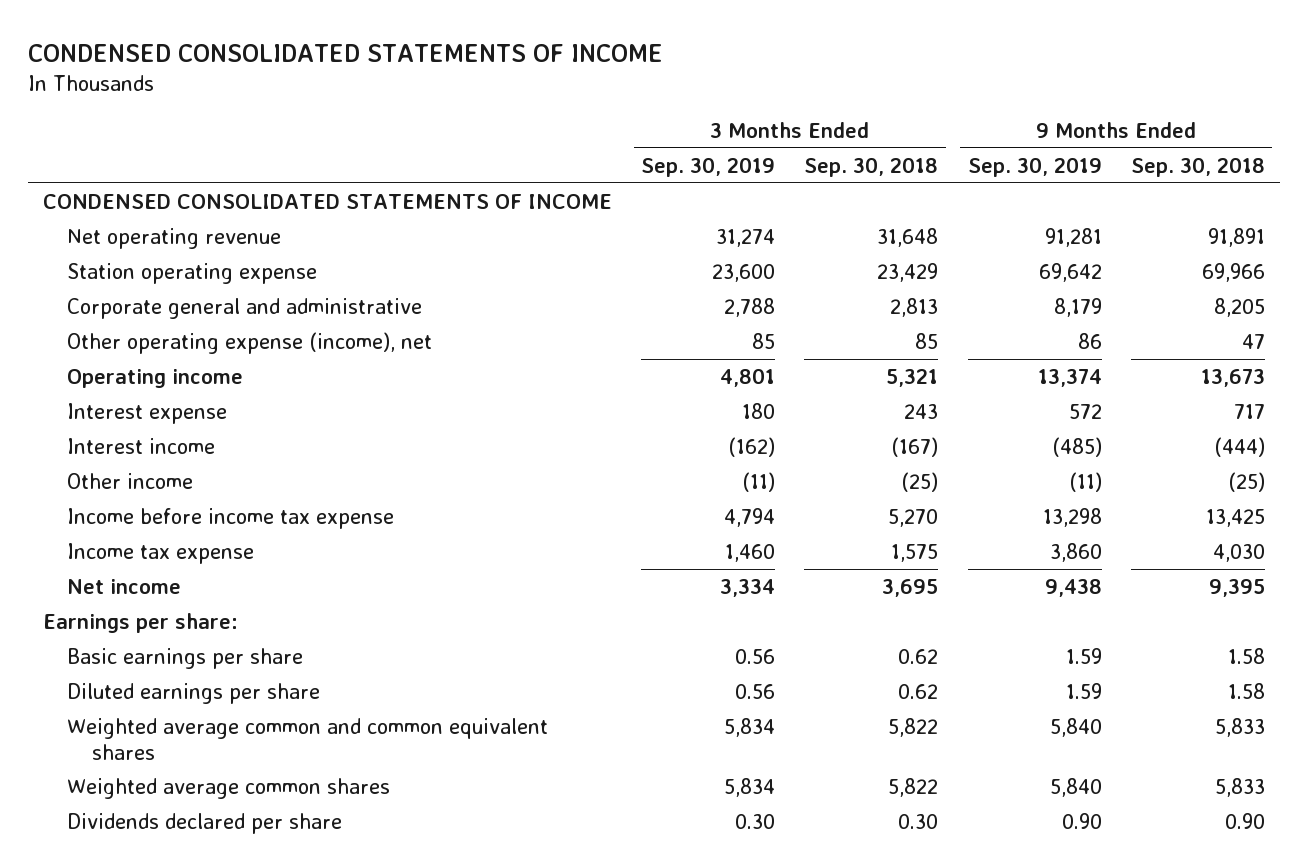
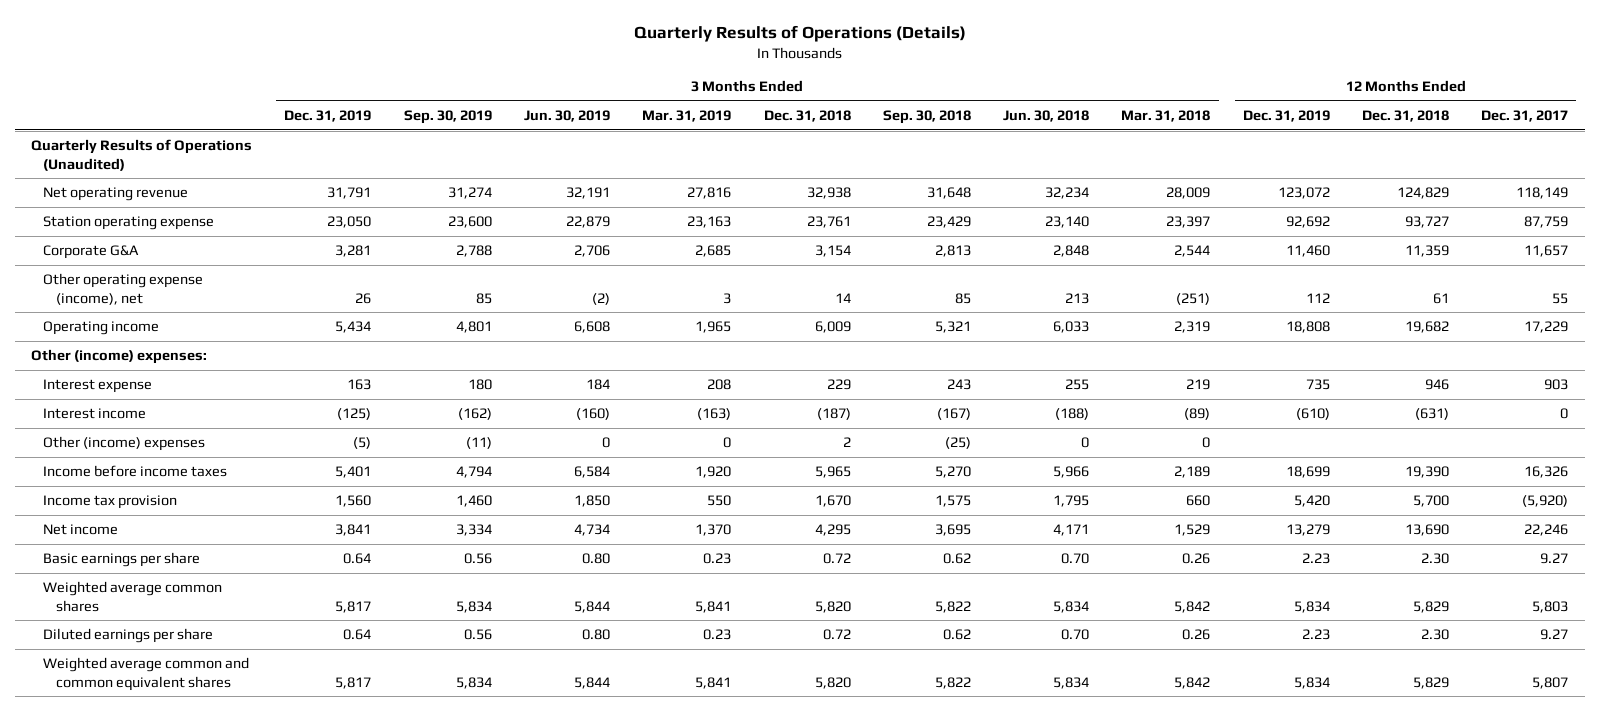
- CONDENSED CONSOLIDATED STATEMENTS OF INCOME
+ Quarterly Results of Operations (Details)
- | 3 Months Ended Sep. 30, 2019 | 3 Months Ended Sep. 30, 2018 | 9 Months Ended Sep. 30, 2019 | 9 Months Ended Sep. 30, 2018
+ | 3 Months Ended Dec. 31, 2019 | 3 Months Ended Sep. 30, 2019 | 3 Months Ended Jun. 30, 2019 | 3 Months Ended Mar. 31, 2019 | 3 Months Ended Dec. 31, 2018 | 3 Months Ended Sep. 30, 2018 | 3 Months Ended Jun. 30, 2018 | 3 Months Ended Mar. 31, 2018 | 12 Months Ended Dec. 31, 2019 | 12 Months Ended Dec. 31, 2018 | 12 Months Ended Dec. 31, 2017
- CONDENSED CONSOLIDATED STATEMENTS OF INCOME
+ Quarterly Results of Operations (Unaudited)
- Corporate general and administrative | 2,788 | 2,813 | 8,179 | 8,205
+ Corporate G&A | 3,281 | 2,788 | 2,706 | 2,685 | 3,154 | 2,813 | 2,848 | 2,544 | 11,460 | 11,359 | 11,657
+ Other (income) expenses:
- Other income | (11) | (25) | (11) | (25)
- Income before income tax expense | 4,794 | 5,270 | 13,298 | 13,425
- Income tax expense | 1,460 | 1,575 | 3,860 | 4,030
+ Other (income) expenses | (5) | (11) | 0 | 0 | 2 | (25) | 0 | 0 | | |
+ Income before income taxes | 5,401 | 4,794 | 6,584 | 1,920 | 5,965 | 5,270 | 5,966 | 2,189 | 18,699 | 19,390 | 16,326
+ Income tax provision | 1,560 | 1,460 | 1,850 | 550 | 1,670 | 1,575 | 1,795 | 660 | 5,420 | 5,700 | (5,920)
- Earnings per share:
moved up: Weighted average common shares | 5,817 | 5,834 | 5,844 | 5,841 | 5,820 | 5,822 | 5,834 | 5,842 | 5,834 | 5,829 | 5,803
- Dividends declared per share | 0.30 | 0.30 | 0.90 | 0.90

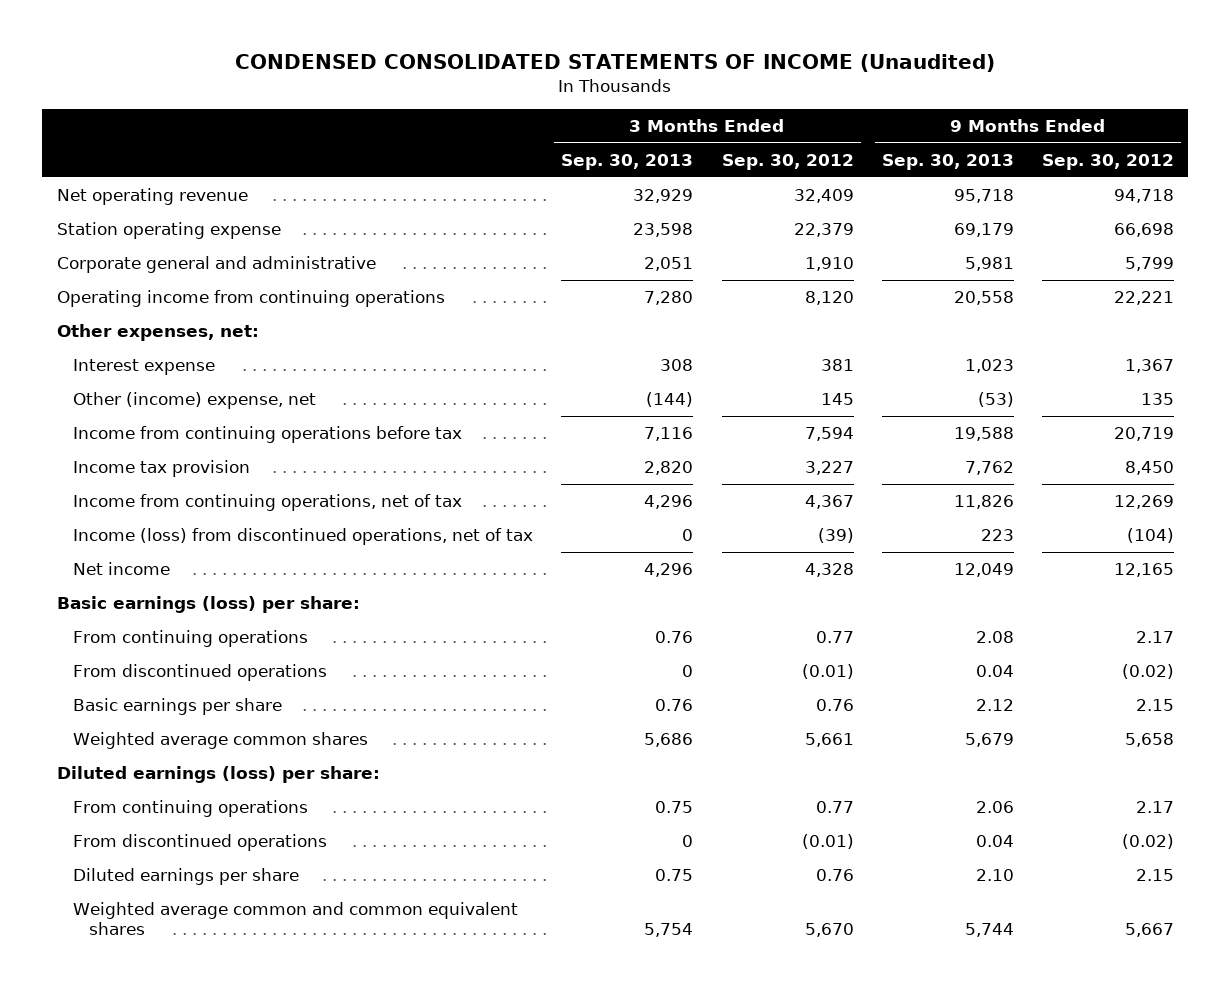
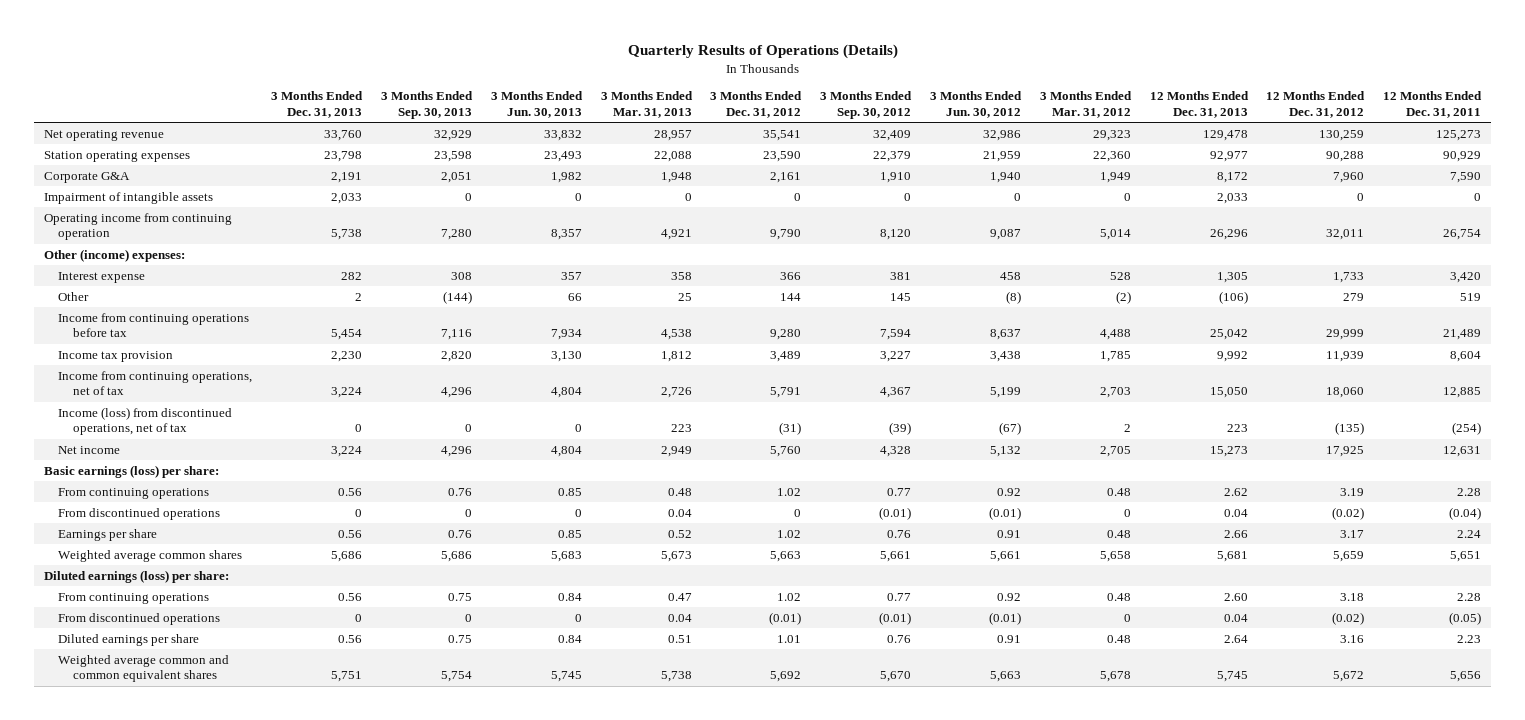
- CONDENSED CONSOLIDATED STATEMENTS OF INCOME (Unaudited)
+ Quarterly Results of Operations (Details)
- | 3 Months Ended Sep. 30, 2013 | 3 Months Ended Sep. 30, 2012 | 9 Months Ended Sep. 30, 2013 | 9 Months Ended Sep. 30, 2012
+ | 3 Months Ended Dec. 31, 2013 | 3 Months Ended Sep. 30, 2013 | 3 Months Ended Jun. 30, 2013 | 3 Months Ended Mar. 31, 2013 | 3 Months Ended Dec. 31, 2012 | 3 Months Ended Sep. 30, 2012 | 3 Months Ended Jun. 30, 2012 | 3 Months Ended Mar. 31, 2012 | 12 Months Ended Dec. 31, 2013 | 12 Months Ended Dec. 31, 2012 | 12 Months Ended Dec. 31, 2011
- Station operating expense | 23,598 | 22,379 | 69,179 | 66,698
- Corporate general and administrative | 2,051 | 1,910 | 5,981 | 5,799
- Operating income from continuing operations | 7,280 | 8,120 | 20,558 | 22,221
- Other expenses, net:
+ Station operating expenses | 23,798 | 23,598 | 23,493 | 22,088 | 23,590 | 22,379 | 21,959 | 22,360 | 92,977 | 90,288 | 90,929
+ Corporate G&A | 2,191 | 2,051 | 1,982 | 1,948 | 2,161 | 1,910 | 1,940 | 1,949 | 8,172 | 7,960 | 7,590
+ Impairment of intangible assets | 2,033 | 0 | 0 | 0 | 0 | 0 | 0 | 0 | 2,033 | 0 | 0
+ Operating income from continuing operation | 5,738 | 7,280 | 8,357 | 4,921 | 9,790 | 8,120 | 9,087 | 5,014 | 26,296 | 32,011 | 26,754
+ Other (income) expenses:
- Other (income) expense, net | (144) | 145 | (53) | 135
+ Other | 2 | (144) | 66 | 25 | 144 | 145 | (8) | (2) | (106) | 279 | 519
- Basic earnings per share | 0.76 | 0.76 | 2.12 | 2.15
+ Earnings per share | 0.56 | 0.76 | 0.85 | 0.52 | 1.02 | 0.76 | 0.91 | 0.48 | 2.66 | 3.17 | 2.24

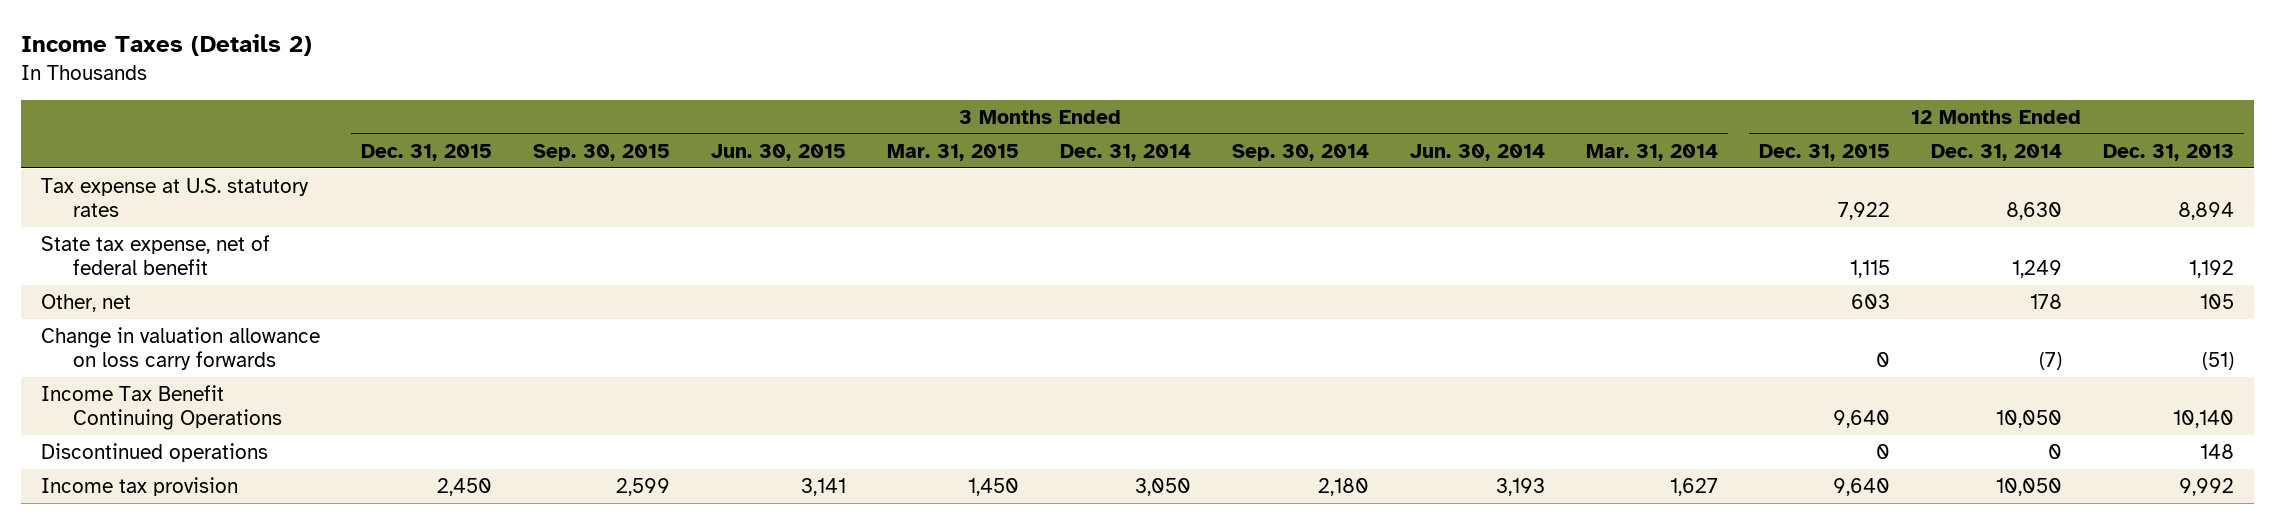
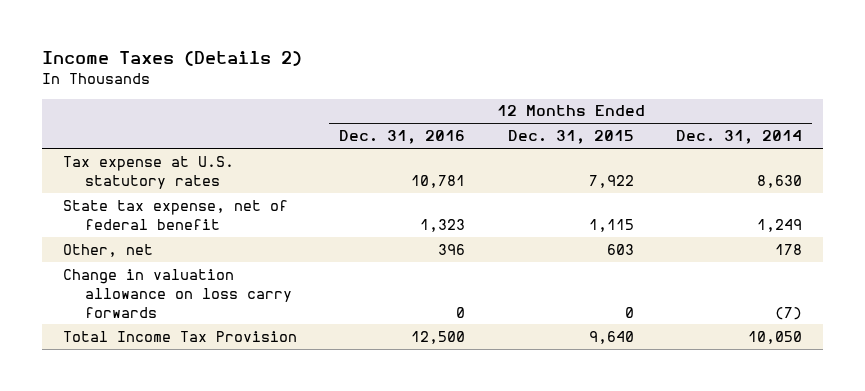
- | 3 Months Ended Dec. 31, 2015 | 3 Months Ended Sep. 30, 2015 | 3 Months Ended Jun. 30, 2015 | 3 Months Ended Mar. 31, 2015 | 3 Months Ended Dec. 31, 2014 | 3 Months Ended Sep. 30, 2014 | 3 Months Ended Jun. 30, 2014 | 3 Months Ended Mar. 31, 2014 | 12 Months Ended Dec. 31, 2015 | 12 Months Ended Dec. 31, 2014 | 12 Months Ended Dec. 31, 2013
+ | 12 Months Ended Dec. 31, 2016 | 12 Months Ended Dec. 31, 2015 | 12 Months Ended Dec. 31, 2014
- Income Tax Benefit Continuing Operations | | | | | | | | | 9,640 | 10,050 | 10,140
- Discontinued operations | | | | | | | | | 0 | 0 | 148
- Income tax provision | 2,450 | 2,599 | 3,141 | 1,450 | 3,050 | 2,180 | 3,193 | 1,627 | 9,640 | 10,050 | 9,992
+ Total Income Tax Provision | 12,500 | 9,640 | 10,050

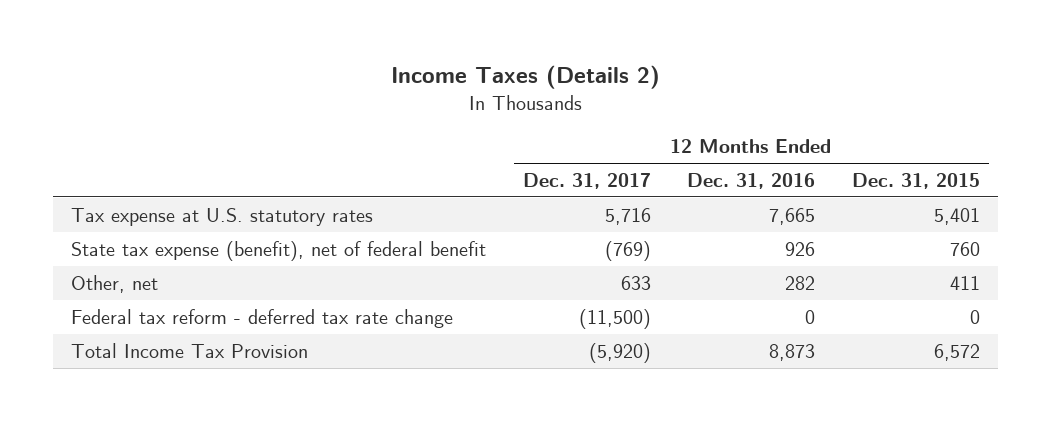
- | 12 Months Ended Dec. 31, 2016 | 12 Months Ended Dec. 31, 2015 | 12 Months Ended Dec. 31, 2014
+ | 12 Months Ended Dec. 31, 2017 | 12 Months Ended Dec. 31, 2016 | 12 Months Ended Dec. 31, 2015
- Tax expense at U.S. statutory rates | 10,781 | 7,922 | 8,630
- State tax expense, net of federal benefit | 1,323 | 1,115 | 1,249
- Other, net | 396 | 603 | 178
- Change in valuation allowance on loss carry forwards | 0 | 0 | (7)
- Total Income Tax Provision | 12,500 | 9,640 | 10,050
+ Tax expense at U.S. statutory rates | 5,716 | 7,665 | 5,401
+ State tax expense (benefit), net of federal benefit | (769) | 926 | 760
+ Other, net | 633 | 282 | 411
+ Federal tax reform - deferred tax rate change | (11,500) | 0 | 0
+ Total Income Tax Provision | (5,920) | 8,873 | 6,572

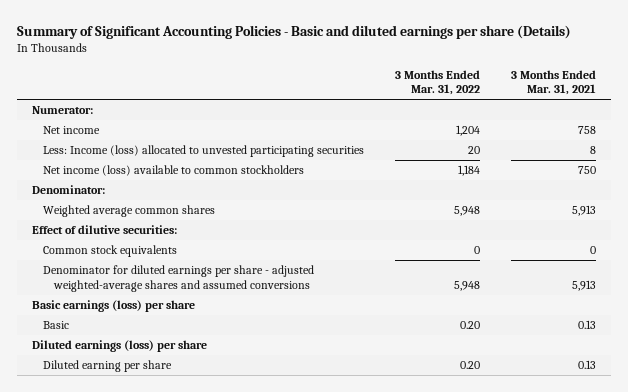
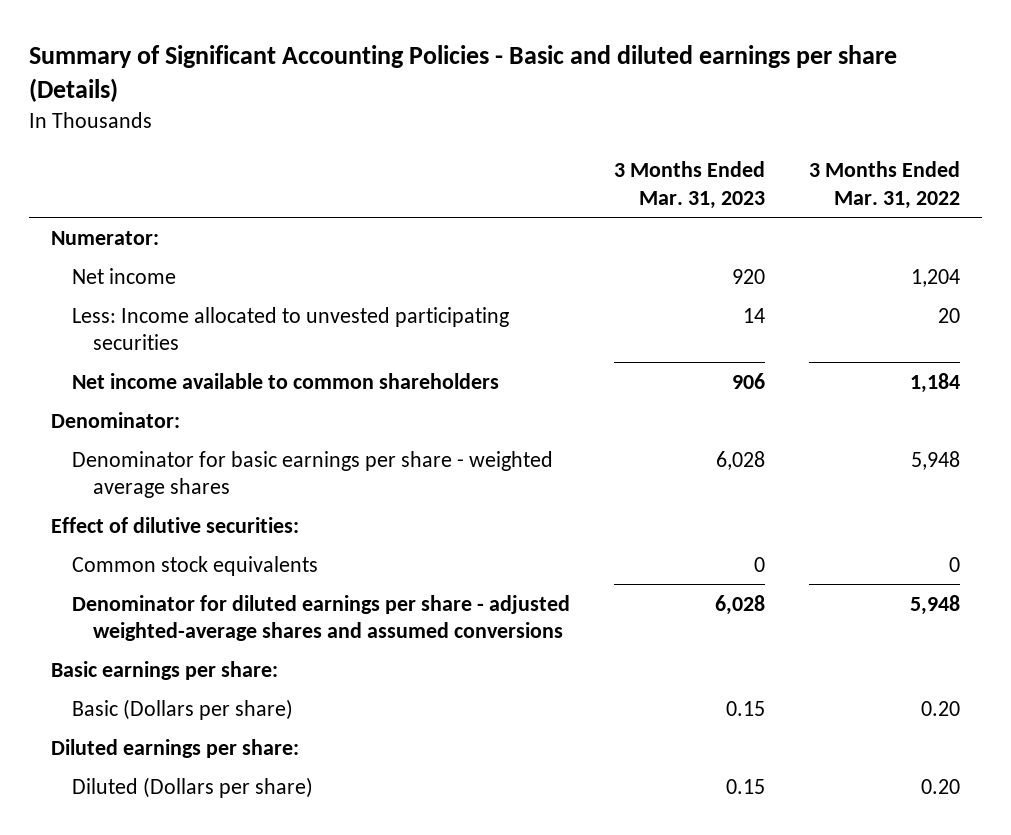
- | 3 Months Ended Mar. 31, 2022 | 3 Months Ended Mar. 31, 2021
+ | 3 Months Ended Mar. 31, 2023 | 3 Months Ended Mar. 31, 2022
- Less: Income (loss) allocated to unvested participating securities | 20 | 8
- Net income (loss) available to common stockholders | 1,184 | 750
+ Less: Income allocated to unvested participating securities | 14 | 20
+ Net income available to common shareholders | 906 | 1,184
- Weighted average common shares | 5,948 | 5,913
+ Denominator for basic earnings per share - weighted average shares | 6,028 | 5,948
- Basic earnings (loss) per share
- Basic | 0.20 | 0.13
- Diluted earnings (loss) per share
- Diluted earning per share | 0.20 | 0.13
+ Basic earnings per share:
+ Basic (Dollars per share) | 0.15 | 0.20
+ Diluted earnings per share:
+ Diluted (Dollars per share) | 0.15 | 0.20

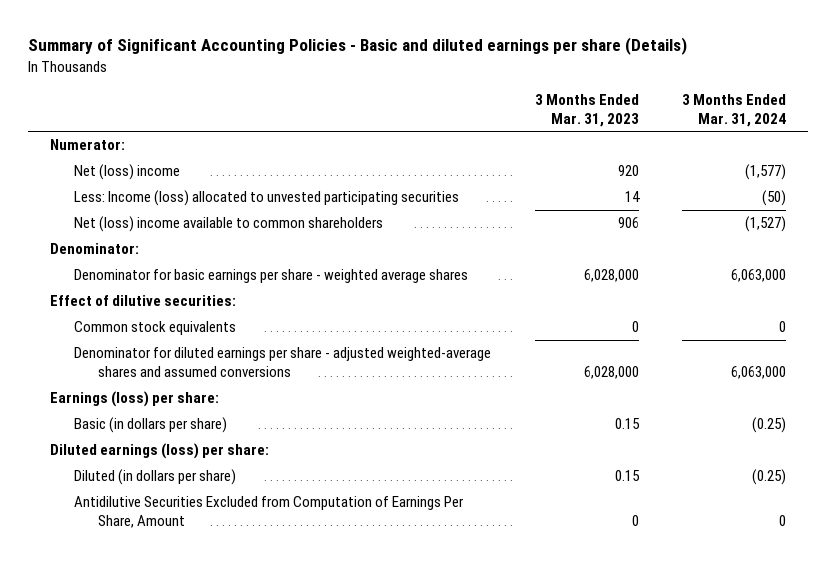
- | 3 Months Ended Mar. 31, 2023 | 3 Months Ended Mar. 31, 2022
+ | 3 Months Ended Mar. 31, 2023 | 3 Months Ended Mar. 31, 2024
- Net income | 920 | 1,204
- Less: Income allocated to unvested participating securities | 14 | 20
- Net income available to common shareholders | 906 | 1,184
+ Net (loss) income | 920 | (1,577)
+ Less: Income (loss) allocated to unvested participating securities | 14 | (50)
+ Net (loss) income available to common shareholders | 906 | (1,527)
- Denominator for basic earnings per share - weighted average shares | 6,028 | 5,948
+ Denominator for basic earnings per share - weighted average shares | 6,028,000 | 6,063,000
- Denominator for diluted earnings per share - adjusted weighted-average shares and assumed conversions | 6,028 | 5,948
- Basic earnings per share:
- Basic (Dollars per share) | 0.15 | 0.20
- Diluted earnings per share:
- Diluted (Dollars per share) | 0.15 | 0.20
+ Denominator for diluted earnings per share - adjusted weighted-average shares and assumed conversions | 6,028,000 | 6,063,000
+ Earnings (loss) per share:
+ Basic (in dollars per share) | 0.15 | (0.25)
+ Diluted earnings (loss) per share:
+ Diluted (in dollars per share) | 0.15 | (0.25)
+ Antidilutive Securities Excluded from Computation of Earnings Per Share, Amount | 0 | 0

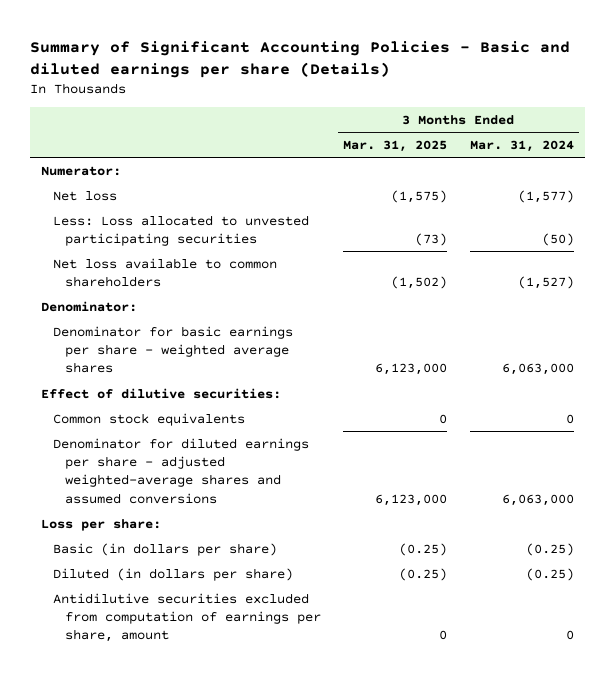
- | 3 Months Ended Mar. 31, 2023 | 3 Months Ended Mar. 31, 2024
+ | 3 Months Ended Mar. 31, 2025 | 3 Months Ended Mar. 31, 2024
- Net (loss) income | 920 | (1,577)
- Less: Income (loss) allocated to unvested participating securities | 14 | (50)
- Net (loss) income available to common shareholders | 906 | (1,527)
+ Net loss | (1,575) | (1,577)
+ Less: Loss allocated to unvested participating securities | (73) | (50)
+ Net loss available to common shareholders | (1,502) | (1,527)
- Earnings (loss) per share:
+ Loss per share:
- Diluted earnings (loss) per share:
- Antidilutive Securities Excluded from Computation of Earnings Per Share, Amount | 0 | 0
+ Antidilutive securities excluded from computation of earnings per share, amount | 0 | 0

